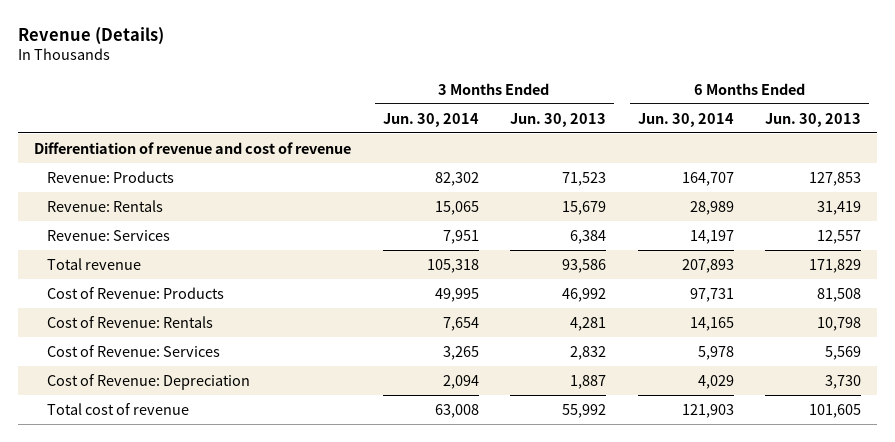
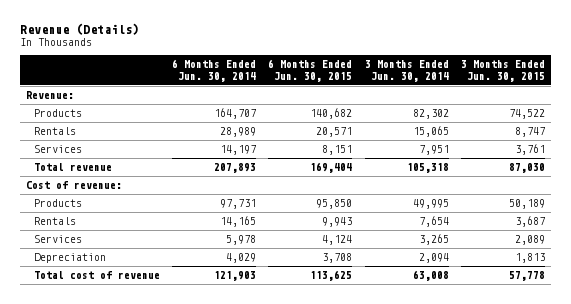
- | 3 Months Ended Jun. 30, 2014 | 3 Months Ended Jun. 30, 2013 | 6 Months Ended Jun. 30, 2014 | 6 Months Ended Jun. 30, 2013
+ | 6 Months Ended Jun. 30, 2014 | 6 Months Ended Jun. 30, 2015 | 3 Months Ended Jun. 30, 2014 | 3 Months Ended Jun. 30, 2015
- Differentiation of revenue and cost of revenue
- Revenue: Products | 82,302 | 71,523 | 164,707 | 127,853
- Revenue: Rentals | 15,065 | 15,679 | 28,989 | 31,419
- Revenue: Services | 7,951 | 6,384 | 14,197 | 12,557
+ Revenue:
+ Products | 164,707 | 140,682 | 82,302 | 74,522
+ Rentals | 28,989 | 20,571 | 15,065 | 8,747
+ Services | 14,197 | 8,151 | 7,951 | 3,761
- Cost of Revenue: Products | 49,995 | 46,992 | 97,731 | 81,508
- Cost of Revenue: Rentals | 7,654 | 4,281 | 14,165 | 10,798
- Cost of Revenue: Services | 3,265 | 2,832 | 5,978 | 5,569
- Cost of Revenue: Depreciation | 2,094 | 1,887 | 4,029 | 3,730
+ Cost of revenue:
+ Products | 97,731 | 95,850 | 49,995 | 50,189
+ Rentals | 14,165 | 9,943 | 7,654 | 3,687
+ Services | 5,978 | 4,124 | 3,265 | 2,089
+ Depreciation | 4,029 | 3,708 | 2,094 | 1,813

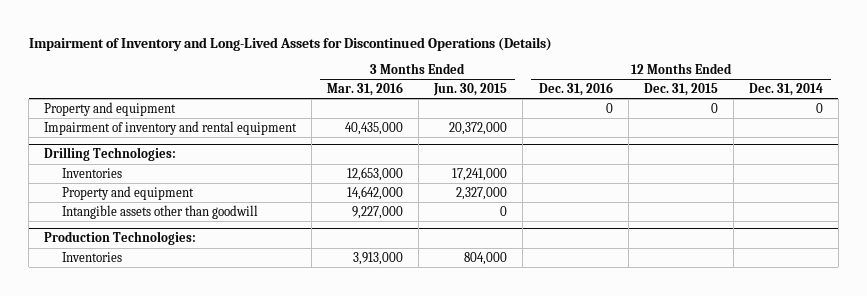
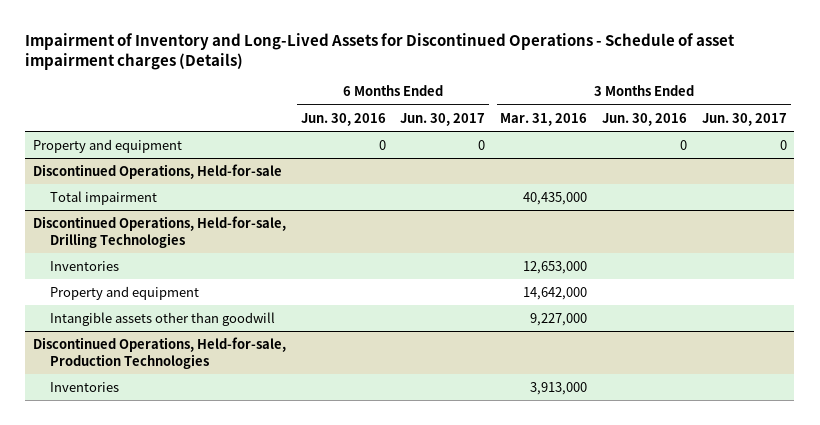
- Impairment of Inventory and Long-Lived Assets for Discontinued Operations (Details)
+ Impairment of Inventory and Long-Lived Assets for Discontinued Operations - Schedule of asset impairment charges (Details)
- | 3 Months Ended Mar. 31, 2016 | 3 Months Ended Jun. 30, 2015 | 12 Months Ended Dec. 31, 2016 | 12 Months Ended Dec. 31, 2015 | 12 Months Ended Dec. 31, 2014
+ | 6 Months Ended Jun. 30, 2016 | 6 Months Ended Jun. 30, 2017 | 3 Months Ended Mar. 31, 2016 | 3 Months Ended Jun. 30, 2016 | 3 Months Ended Jun. 30, 2017
- Impairment of inventory and rental equipment | 40,435,000 | 20,372,000 | | |
- Drilling Technologies:
+ Discontinued Operations, Held-for-sale
+ Total impairment | | | 40,435,000 | |
+ Discontinued Operations, Held-for-sale, Drilling Technologies
- Production Technologies:
+ Discontinued Operations, Held-for-sale, Production Technologies

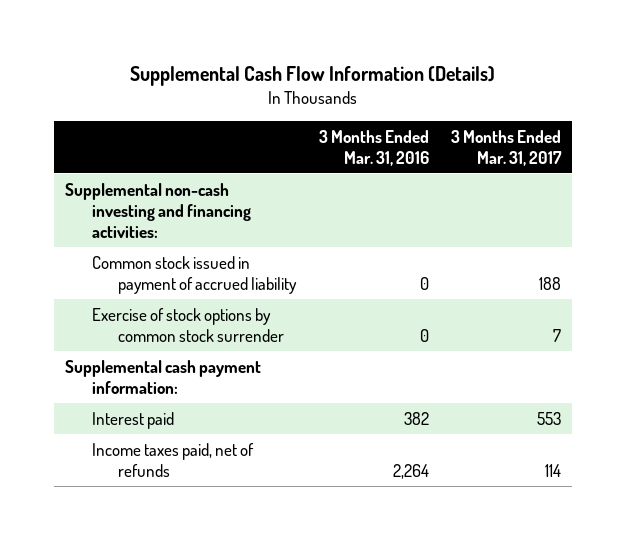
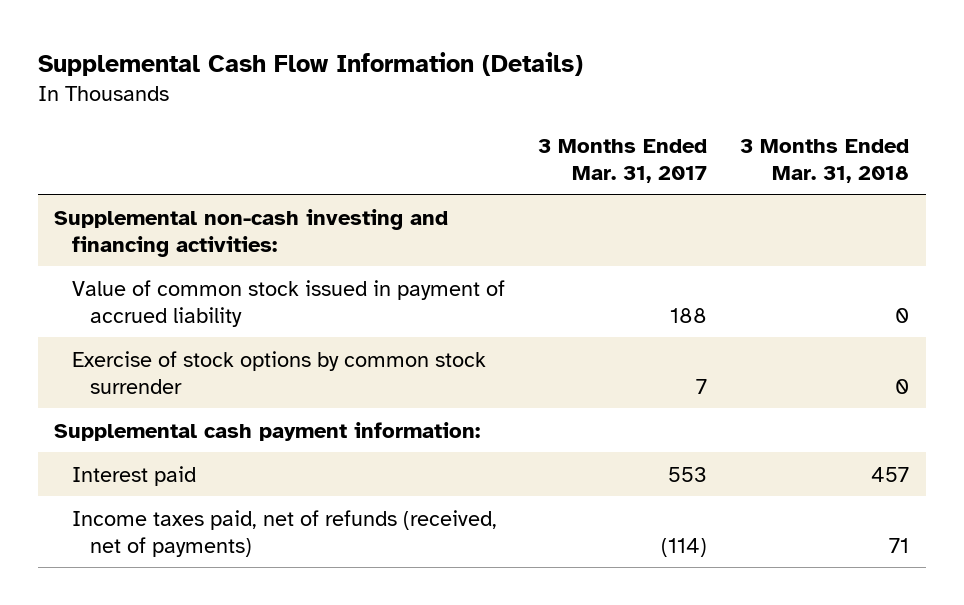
- | 3 Months Ended Mar. 31, 2016 | 3 Months Ended Mar. 31, 2017
+ | 3 Months Ended Mar. 31, 2017 | 3 Months Ended Mar. 31, 2018
- Common stock issued in payment of accrued liability | 0 | 188
+ Value of common stock issued in payment of accrued liability | 188 | 0
- Income taxes paid, net of refunds | 2,264 | 114
+ Income taxes paid, net of refunds (received, net of payments) | (114) | 71

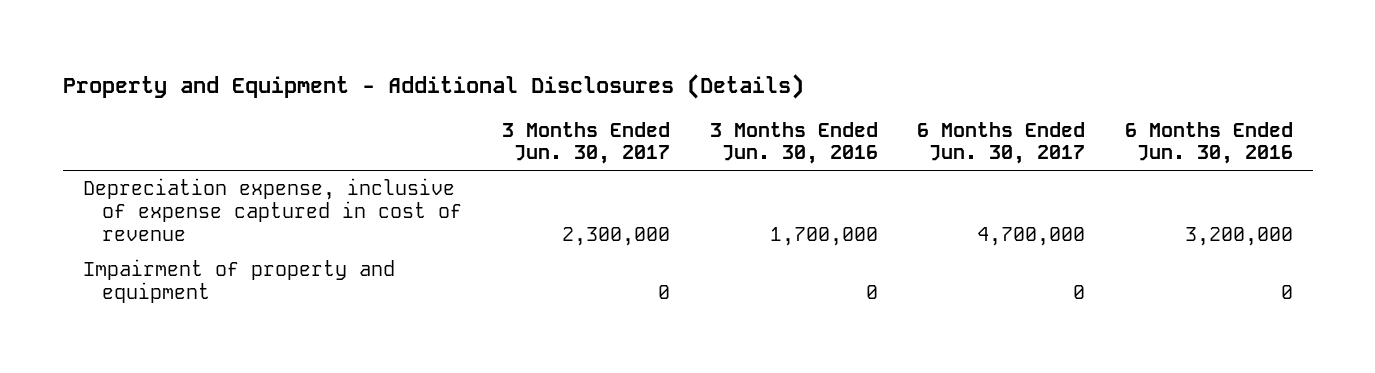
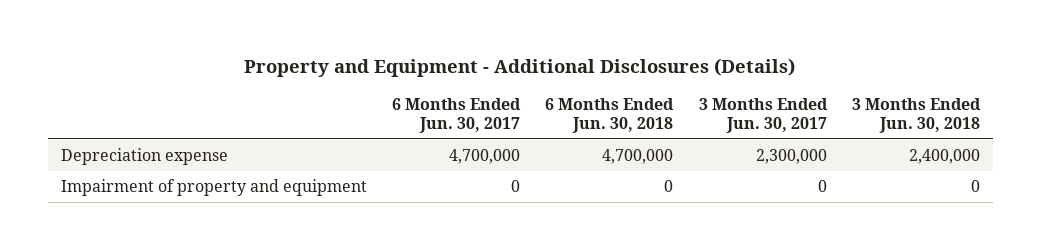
- | 3 Months Ended Jun. 30, 2017 | 3 Months Ended Jun. 30, 2016 | 6 Months Ended Jun. 30, 2017 | 6 Months Ended Jun. 30, 2016
+ | 6 Months Ended Jun. 30, 2017 | 6 Months Ended Jun. 30, 2018 | 3 Months Ended Jun. 30, 2017 | 3 Months Ended Jun. 30, 2018
- Depreciation expense, inclusive of expense captured in cost of revenue | 2,300,000 | 1,700,000 | 4,700,000 | 3,200,000
+ Depreciation expense | 4,700,000 | 4,700,000 | 2,300,000 | 2,400,000

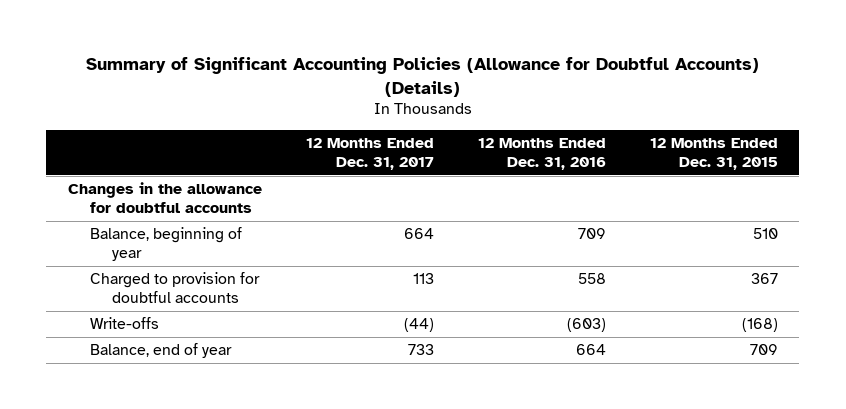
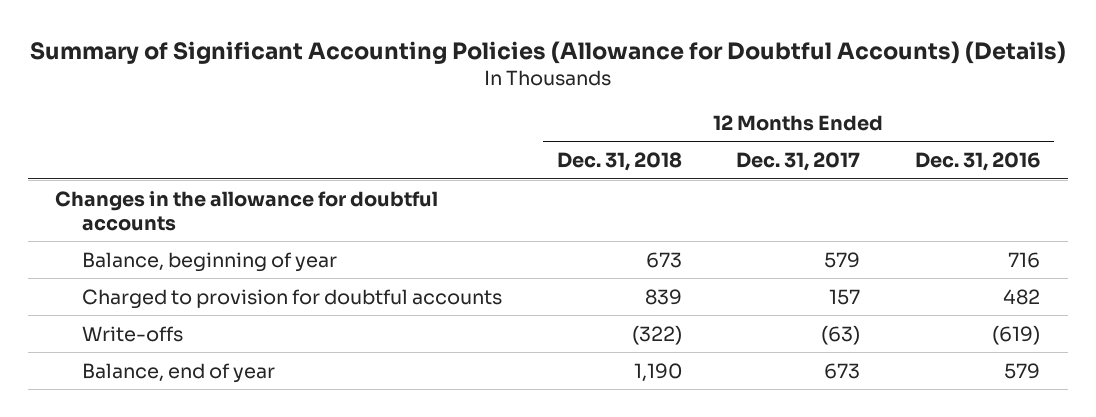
- | 12 Months Ended Dec. 31, 2017 | 12 Months Ended Dec. 31, 2016 | 12 Months Ended Dec. 31, 2015
+ | 12 Months Ended Dec. 31, 2018 | 12 Months Ended Dec. 31, 2017 | 12 Months Ended Dec. 31, 2016
- Balance, beginning of year | 664 | 709 | 510
- Charged to provision for doubtful accounts | 113 | 558 | 367
- Write-offs | (44) | (603) | (168)
- Balance, end of year | 733 | 664 | 709
+ Balance, beginning of year | 673 | 579 | 716
+ Charged to provision for doubtful accounts | 839 | 157 | 482
+ Write-offs | (322) | (63) | (619)
+ Balance, end of year | 1,190 | 673 | 579

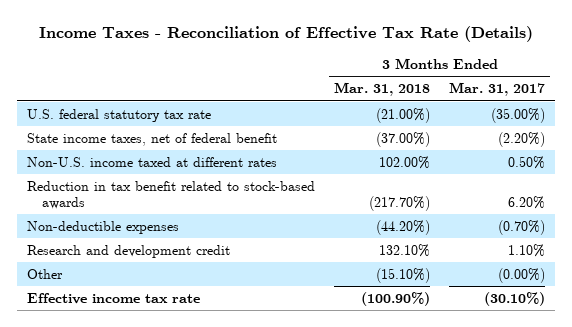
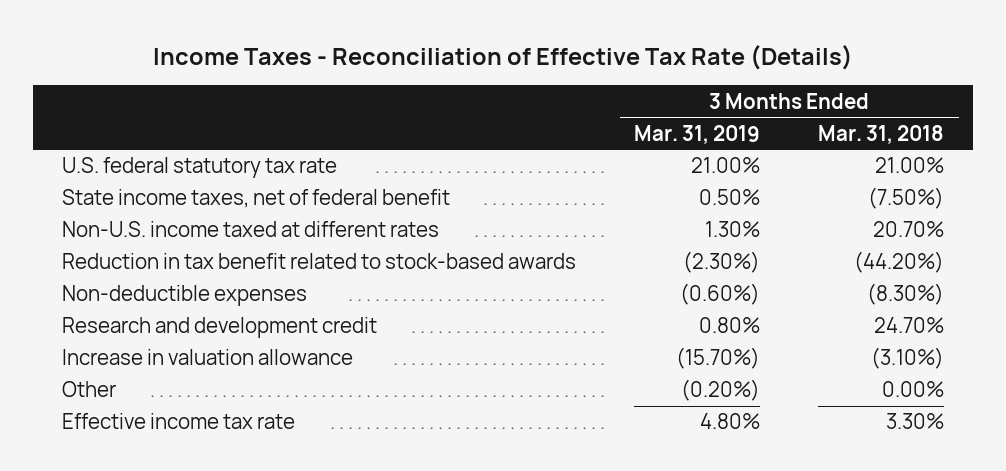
- | 3 Months Ended Mar. 31, 2018 | 3 Months Ended Mar. 31, 2017
+ | 3 Months Ended Mar. 31, 2019 | 3 Months Ended Mar. 31, 2018
- U.S. federal statutory tax rate | (21.00%) | (35.00%)
- State income taxes, net of federal benefit | (37.00%) | (2.20%)
- Non-U.S. income taxed at different rates | 102.00% | 0.50%
- Reduction in tax benefit related to stock-based awards | (217.70%) | 6.20%
- Non-deductible expenses | (44.20%) | (0.70%)
- Research and development credit | 132.10% | 1.10%
- Other | (15.10%) | (0.00%)
- Effective income tax rate | (100.90%) | (30.10%)
+ U.S. federal statutory tax rate | 21.00% | 21.00%
+ State income taxes, net of federal benefit | 0.50% | (7.50%)
+ Non-U.S. income taxed at different rates | 1.30% | 20.70%
+ Reduction in tax benefit related to stock-based awards | (2.30%) | (44.20%)
+ Non-deductible expenses | (0.60%) | (8.30%)
+ Research and development credit | 0.80% | 24.70%
+ Increase in valuation allowance | (15.70%) | (3.10%)
+ Other | (0.20%) | 0.00%
+ Effective income tax rate | 4.80% | 3.30%

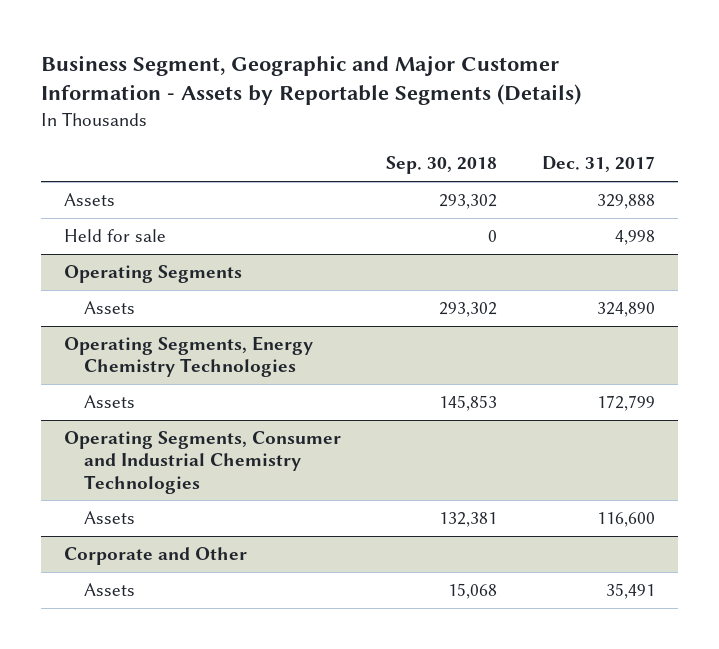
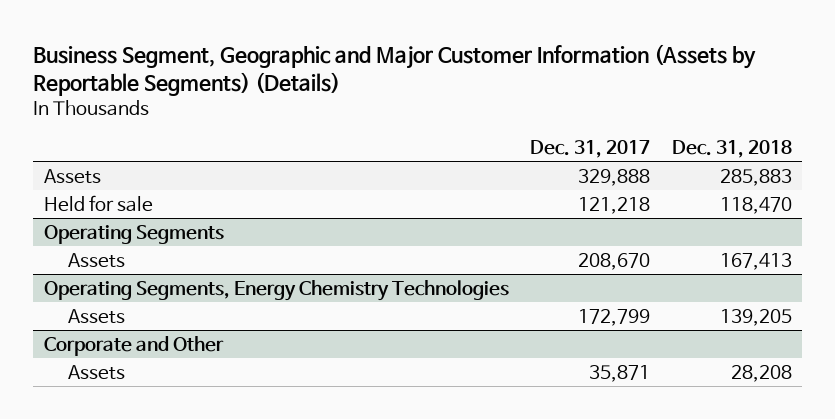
- Business Segment, Geographic and Major Customer Information - Assets by Reportable Segments (Details)
+ Business Segment, Geographic and Major Customer Information (Assets by Reportable Segments) (Details)
- | Sep. 30, 2018 | Dec. 31, 2017
+ | Dec. 31, 2017 | Dec. 31, 2018
- Held for sale | 0 | 4,998
+ Held for sale | 121,218 | 118,470
@ Operating Segments
- Assets | 293,302 | 324,890
+ Assets | 208,670 | 167,413
- Operating Segments, Consumer and Industrial Chemistry Technologies
- Assets | 132,381 | 116,600
@ Corporate and Other
- Assets | 15,068 | 35,491
+ Assets | 35,871 | 28,208

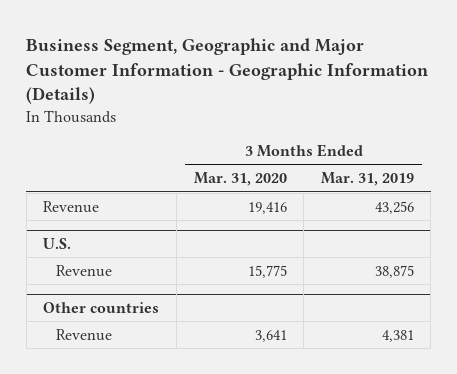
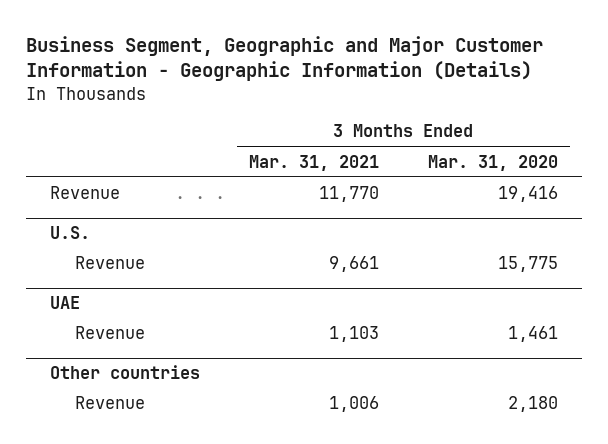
- | 3 Months Ended Mar. 31, 2020 | 3 Months Ended Mar. 31, 2019
+ | 3 Months Ended Mar. 31, 2021 | 3 Months Ended Mar. 31, 2020
+ UAE
+ Revenue | 1,103 | 1,461
@ Other countries
- Revenue | 3,641 | 4,381
+ Revenue | 1,006 | 2,180

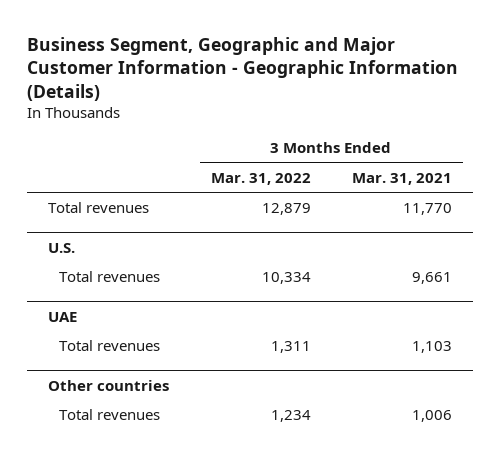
- | 3 Months Ended Mar. 31, 2021 | 3 Months Ended Mar. 31, 2020
+ | 3 Months Ended Mar. 31, 2022 | 3 Months Ended Mar. 31, 2021
- Revenue | 11,770 | 19,416
+ Total revenues | 12,879 | 11,770
@ U.S.
- Revenue | 9,661 | 15,775
+ Total revenues | 10,334 | 9,661
@ UAE
- Revenue | 1,103 | 1,461
+ Total revenues | 1,311 | 1,103
@ Other countries
- Revenue | 1,006 | 2,180
+ Total revenues | 1,234 | 1,006

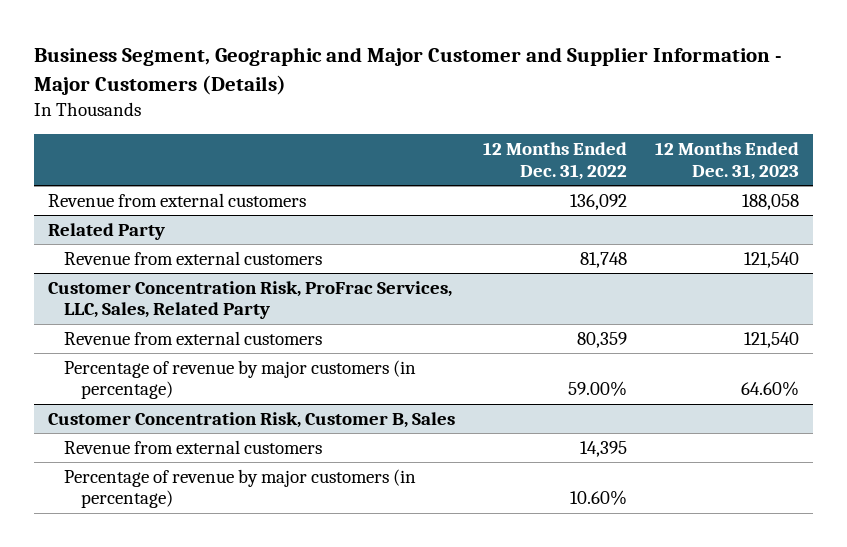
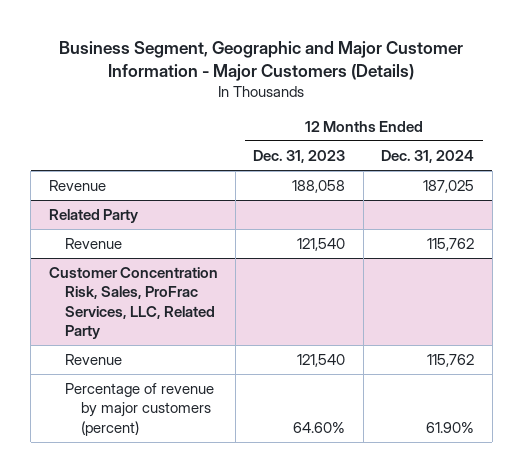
- Business Segment, Geographic and Major Customer and Supplier Information - Major Customers (Details)
+ Business Segment, Geographic and Major Customer Information - Major Customers (Details)
- | 12 Months Ended Dec. 31, 2022 | 12 Months Ended Dec. 31, 2023
+ | 12 Months Ended Dec. 31, 2023 | 12 Months Ended Dec. 31, 2024
- Revenue from external customers | 136,092 | 188,058
+ Revenue | 188,058 | 187,025
@ Related Party
- Revenue from external customers | 81,748 | 121,540
- Customer Concentration Risk, ProFrac Services, LLC, Sales, Related Party
- Revenue from external customers | 80,359 | 121,540
- Percentage of revenue by major customers (in percentage) | 59.00% | 64.60%
- Customer Concentration Risk, Customer B, Sales
- Revenue from external customers | 14,395 |
- Percentage of revenue by major customers (in percentage) | 10.60% |
@ Related Party
+ Revenue | 121,540 | 115,762
+ Customer Concentration Risk, Sales, ProFrac Services, LLC, Related Party
+ Revenue | 121,540 | 115,762
+ Percentage of revenue by major customers (percent) | 64.60% | 61.90%

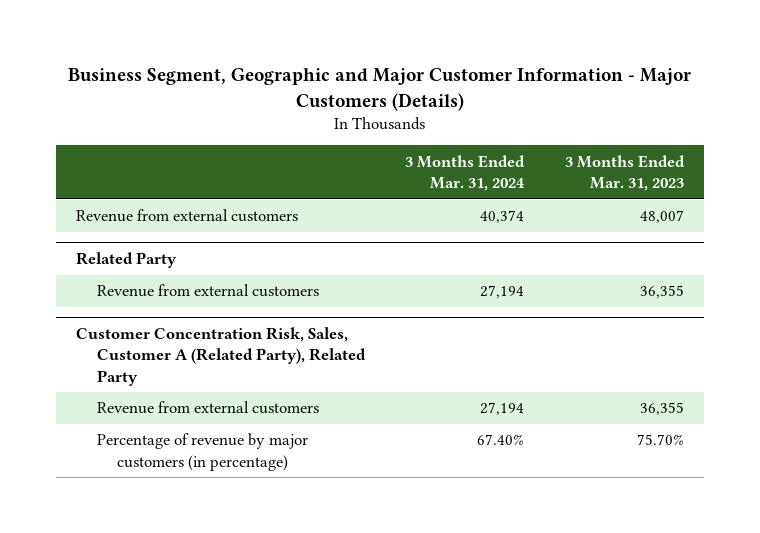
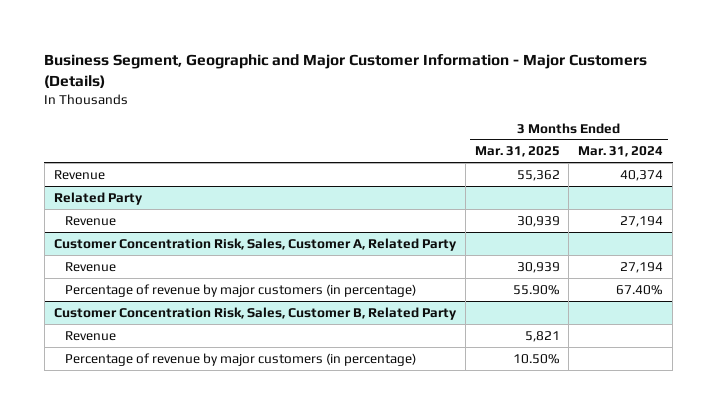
- | 3 Months Ended Mar. 31, 2024 | 3 Months Ended Mar. 31, 2023
+ | 3 Months Ended Mar. 31, 2025 | 3 Months Ended Mar. 31, 2024
- Revenue from external customers | 40,374 | 48,007
+ Revenue | 55,362 | 40,374
@ Related Party
- Revenue from external customers | 27,194 | 36,355
- Customer Concentration Risk, Sales, Customer A (Related Party), Related Party
- Revenue from external customers | 27,194 | 36,355
@ Related Party
+ Revenue | 30,939 | 27,194
+ Customer Concentration Risk, Sales, Customer A, Related Party
+ Revenue | 30,939 | 27,194
+ Customer Concentration Risk, Sales, Customer B, Related Party
+ Revenue | 5,821 |
+ Percentage of revenue by major customers (in percentage) | 10.50% |

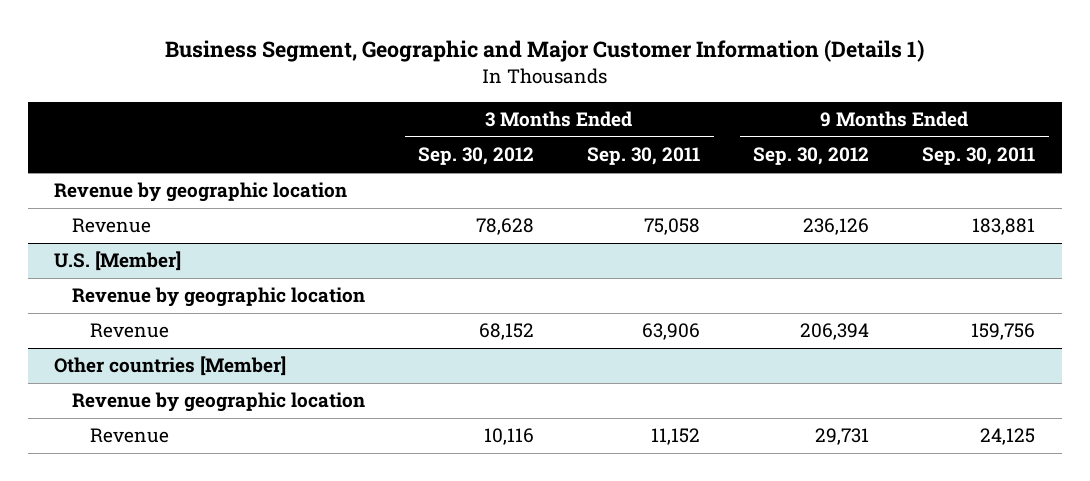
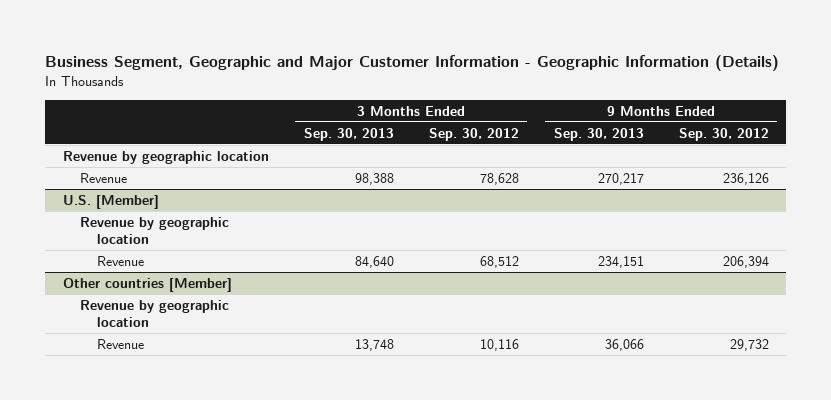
- Business Segment, Geographic and Major Customer Information (Details 1)
+ Business Segment, Geographic and Major Customer Information - Geographic Information (Details)
- | 3 Months Ended Sep. 30, 2012 | 3 Months Ended Sep. 30, 2011 | 9 Months Ended Sep. 30, 2012 | 9 Months Ended Sep. 30, 2011
+ | 3 Months Ended Sep. 30, 2013 | 3 Months Ended Sep. 30, 2012 | 9 Months Ended Sep. 30, 2013 | 9 Months Ended Sep. 30, 2012
@ U.S. [Member]
- Revenue | 68,152 | 63,906 | 206,394 | 159,756
+ Revenue | 84,640 | 68,512 | 234,151 | 206,394
@ Other countries [Member]
- Revenue | 10,116 | 11,152 | 29,731 | 24,125
+ Revenue | 13,748 | 10,116 | 36,066 | 29,732

